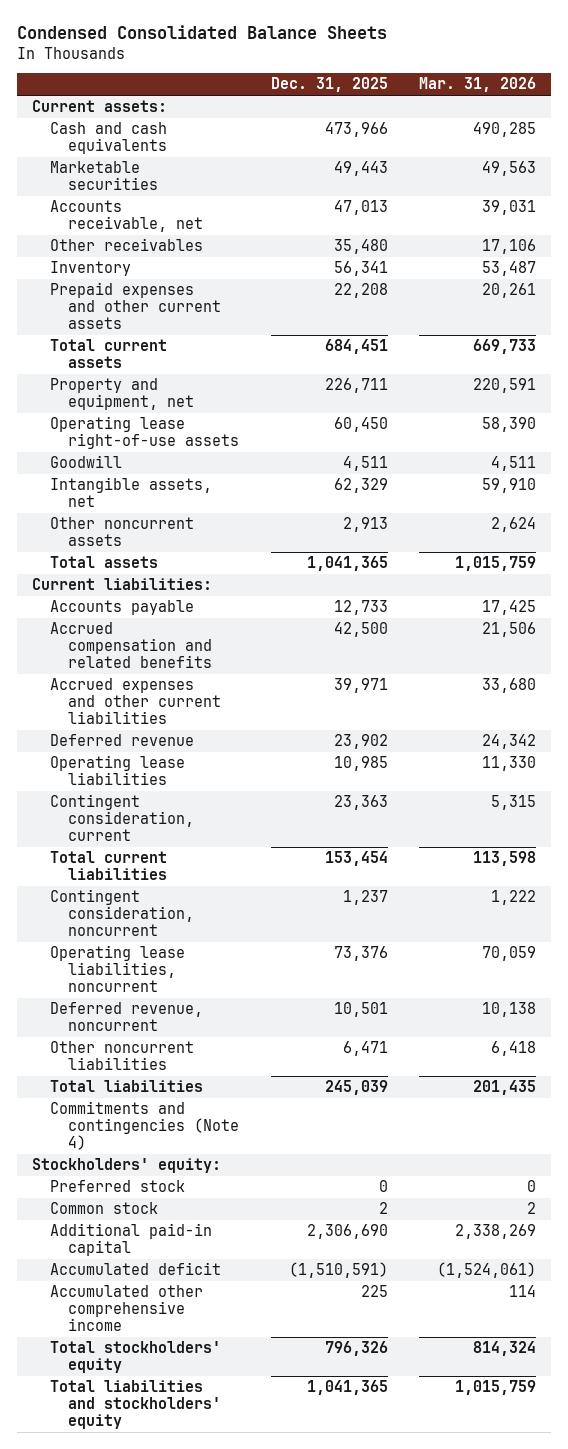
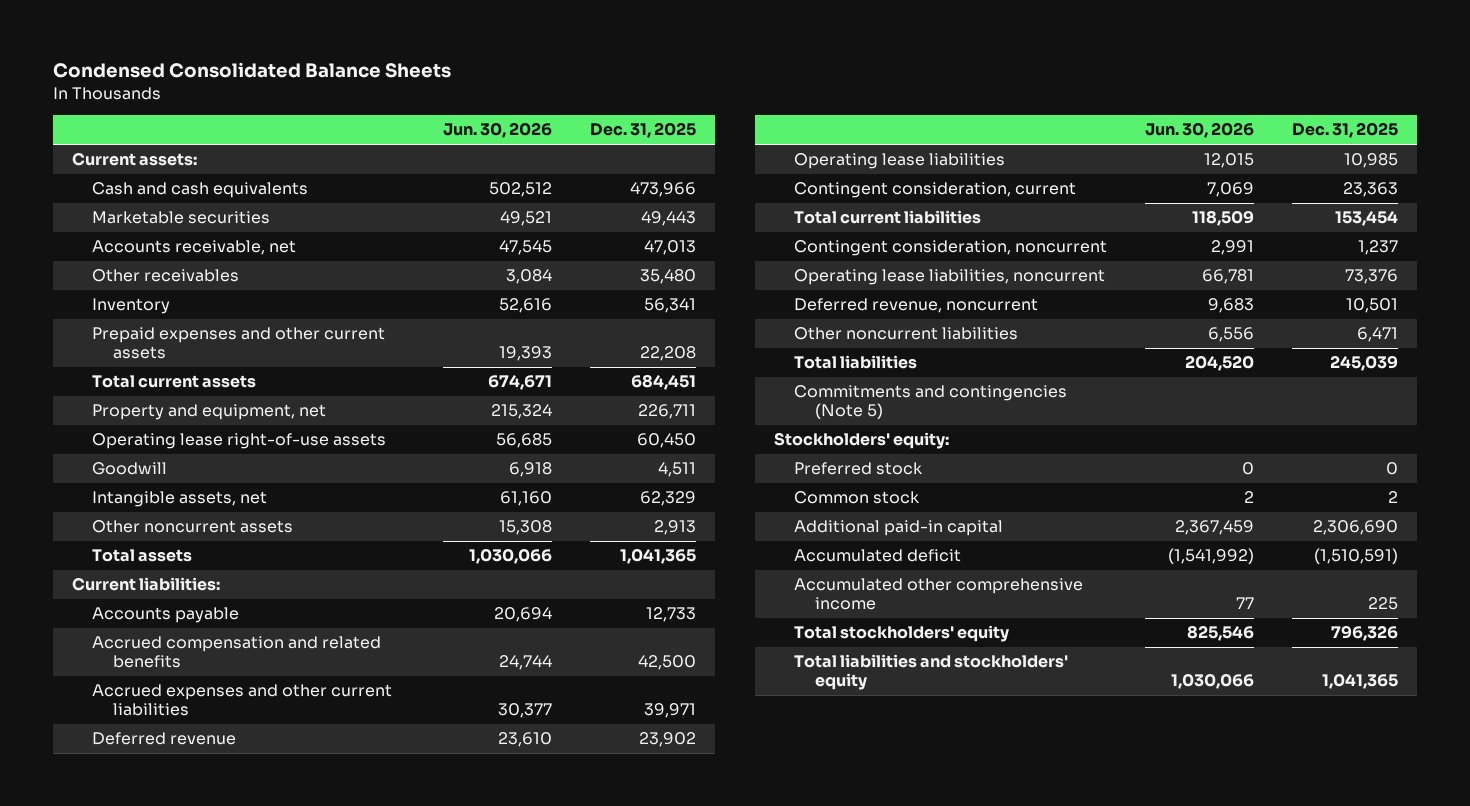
- | Dec. 31, 2025 | Mar. 31, 2026
+ | Jun. 30, 2026 | Dec. 31, 2025
- Commitments and contingencies (Note 4)
+ Commitments and contingencies (Note 5)

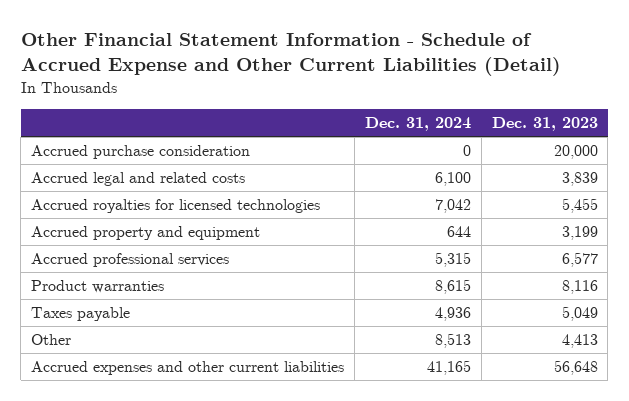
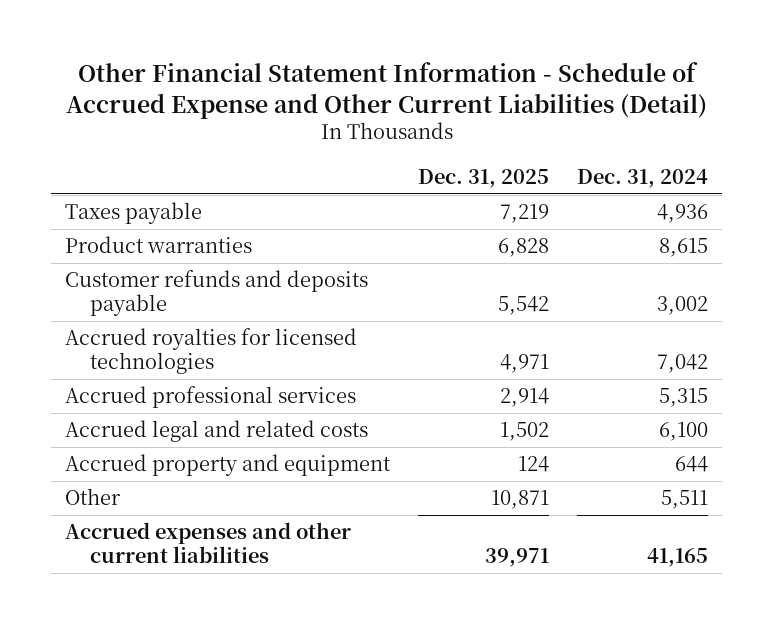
- | Dec. 31, 2024 | Dec. 31, 2023
+ | Dec. 31, 2025 | Dec. 31, 2024
- Accrued purchase consideration | 0 | 20,000
moved up: Taxes payable | 7,219 | 4,936
moved up: Product warranties | 6,828 | 8,615
+ Customer refunds and deposits payable | 5,542 | 3,002
- Other | 8,513 | 4,413
moved down: Accrued legal and related costs | 1,502 | 6,100
moved down: Accrued property and equipment | 124 | 644
+ Other | 10,871 | 5,511

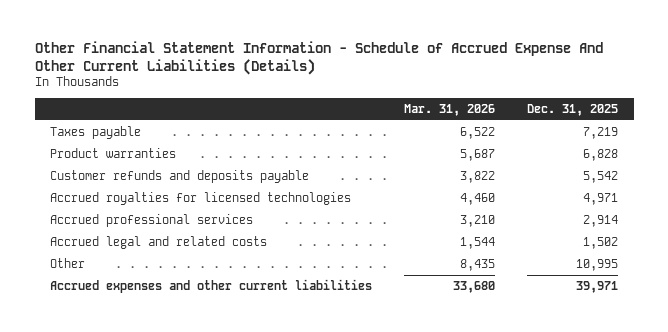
- Other Financial Statement Information - Schedule of Accrued Expense and Other Current Liabilities (Detail)
+ Other Financial Statement Information - Schedule of Accrued Expense And Other Current Liabilities (Details)
- | Dec. 31, 2025 | Dec. 31, 2024
+ | Mar. 31, 2026 | Dec. 31, 2025
- Accrued property and equipment | 124 | 644
- Other | 10,871 | 5,511
+ Other | 8,435 | 10,995

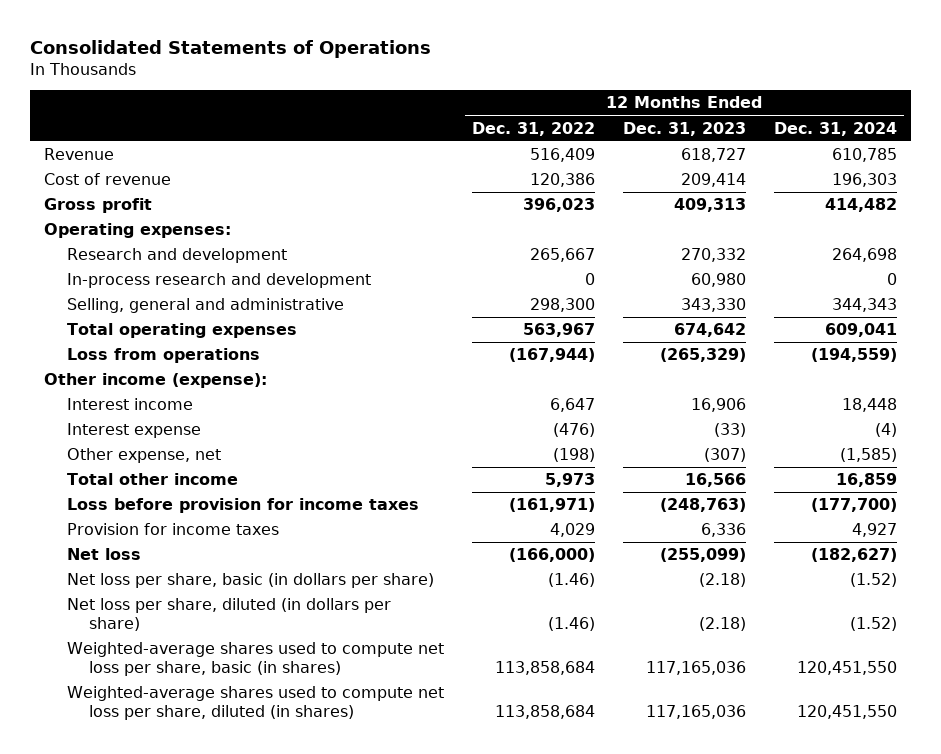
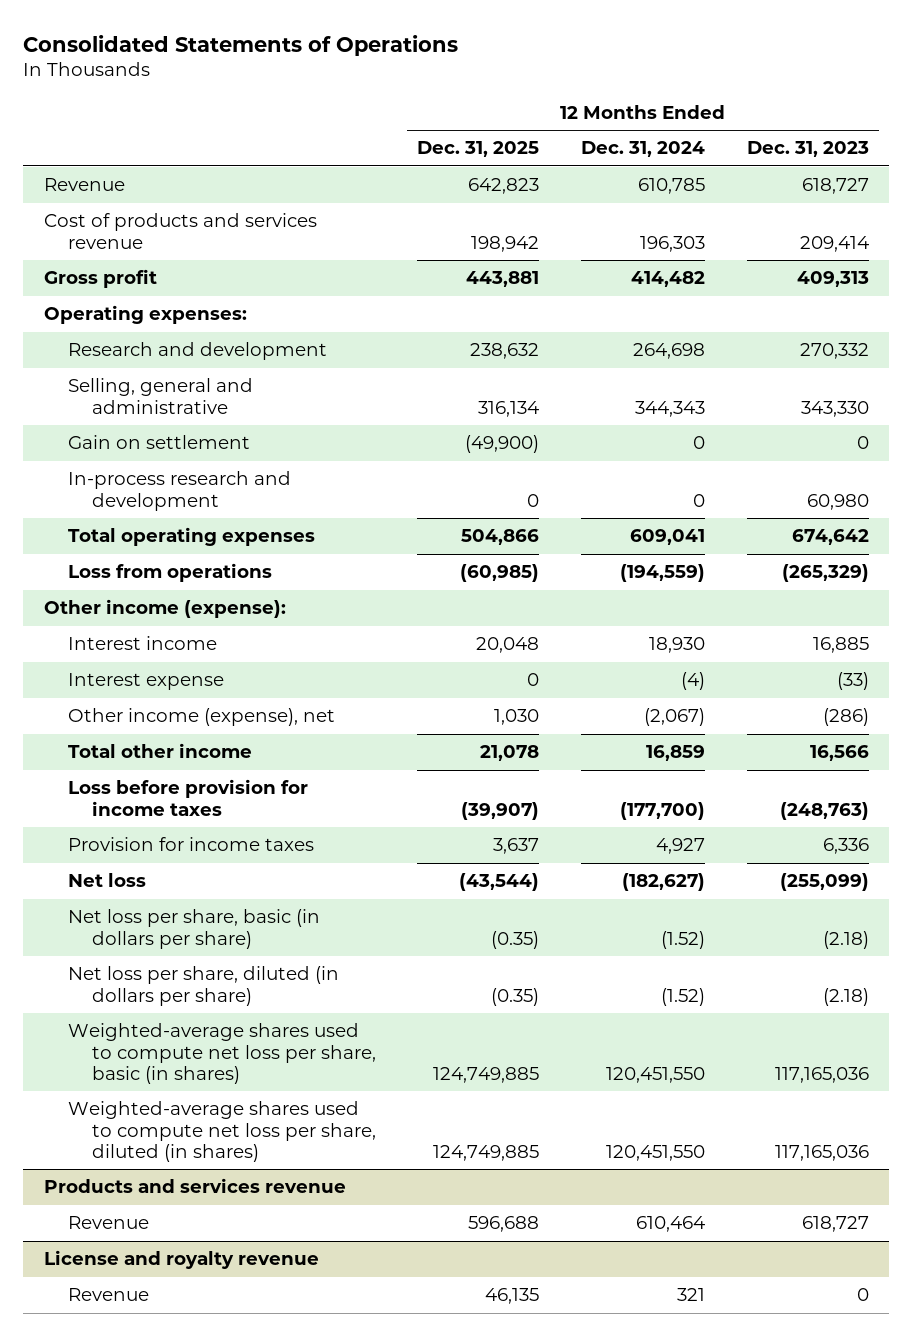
- | 12 Months Ended Dec. 31, 2022 | 12 Months Ended Dec. 31, 2023 | 12 Months Ended Dec. 31, 2024
+ | 12 Months Ended Dec. 31, 2025 | 12 Months Ended Dec. 31, 2024 | 12 Months Ended Dec. 31, 2023
- Cost of revenue | 120,386 | 209,414 | 196,303
+ Cost of products and services revenue | 198,942 | 196,303 | 209,414
+ Gain on settlement | (49,900) | 0 | 0
moved down: In-process research and development | 0 | 0 | 60,980
- Interest income | 6,647 | 16,906 | 18,448
+ Interest income | 20,048 | 18,930 | 16,885
- Other expense, net | (198) | (307) | (1,585)
+ Other income (expense), net | 1,030 | (2,067) | (286)
+ Products and services revenue
+ Revenue | 596,688 | 610,464 | 618,727
+ License and royalty revenue
+ Revenue | 46,135 | 321 | 0

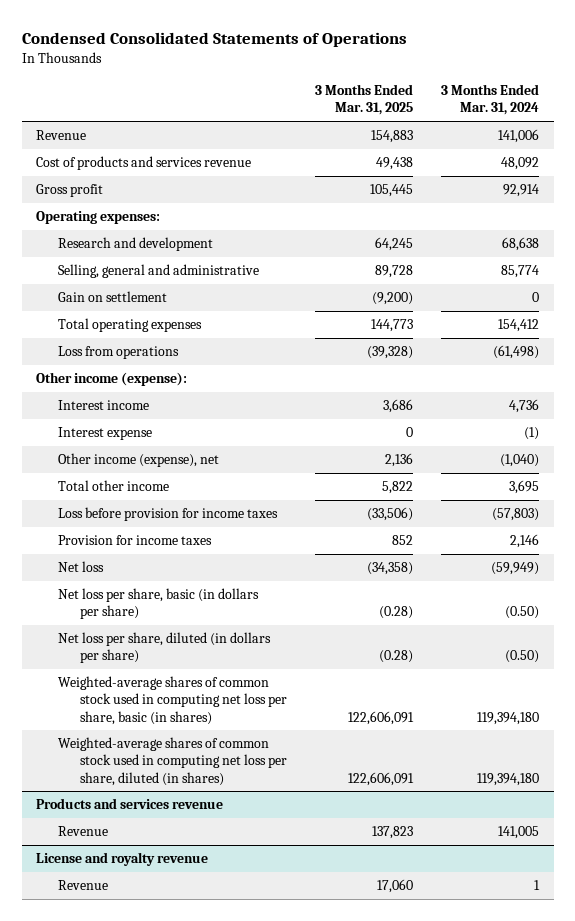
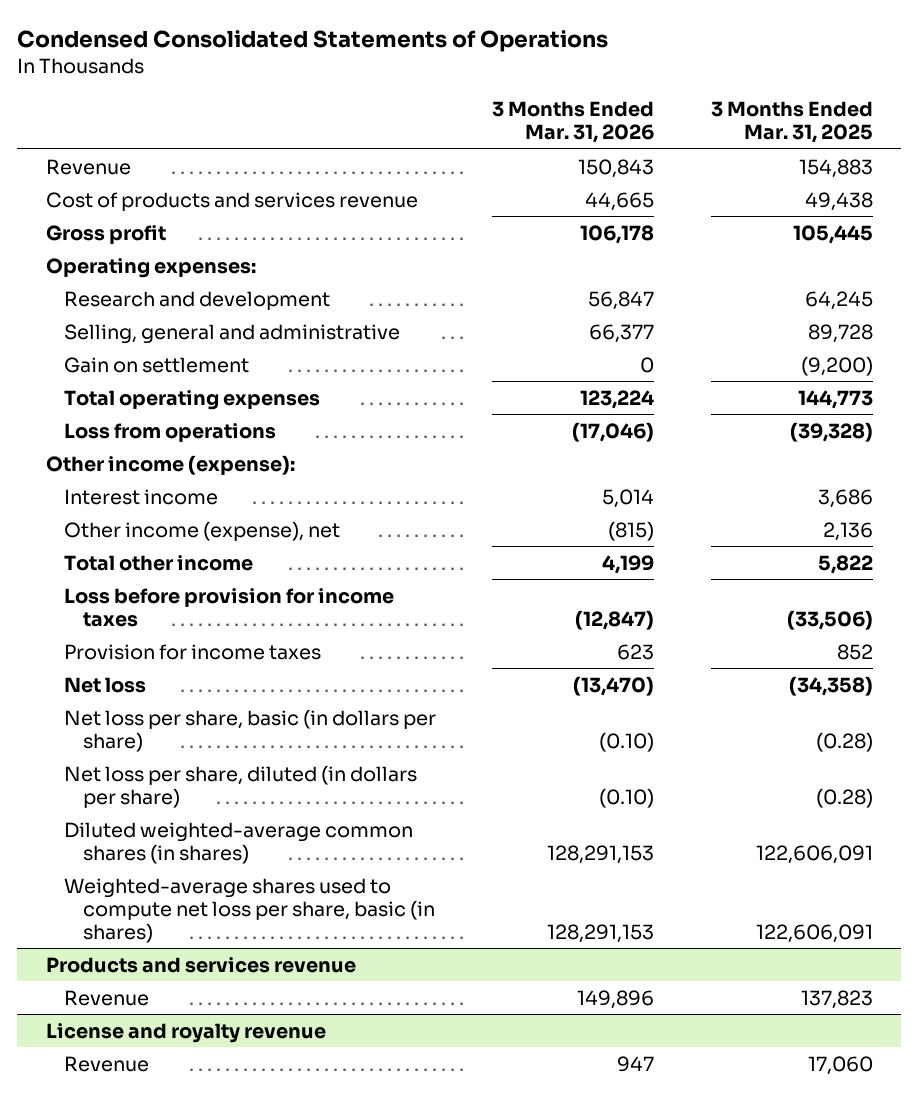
- | 3 Months Ended Mar. 31, 2025 | 3 Months Ended Mar. 31, 2024
+ | 3 Months Ended Mar. 31, 2026 | 3 Months Ended Mar. 31, 2025
- Interest expense | 0 | (1)
- Weighted-average shares of common stock used in computing net loss per share, basic (in shares) | 122,606,091 | 119,394,180
- Weighted-average shares of common stock used in computing net loss per share, diluted (in shares) | 122,606,091 | 119,394,180
+ Diluted weighted-average common shares (in shares) | 128,291,153 | 122,606,091
+ Weighted-average shares used to compute net loss per share, basic (in shares) | 128,291,153 | 122,606,091

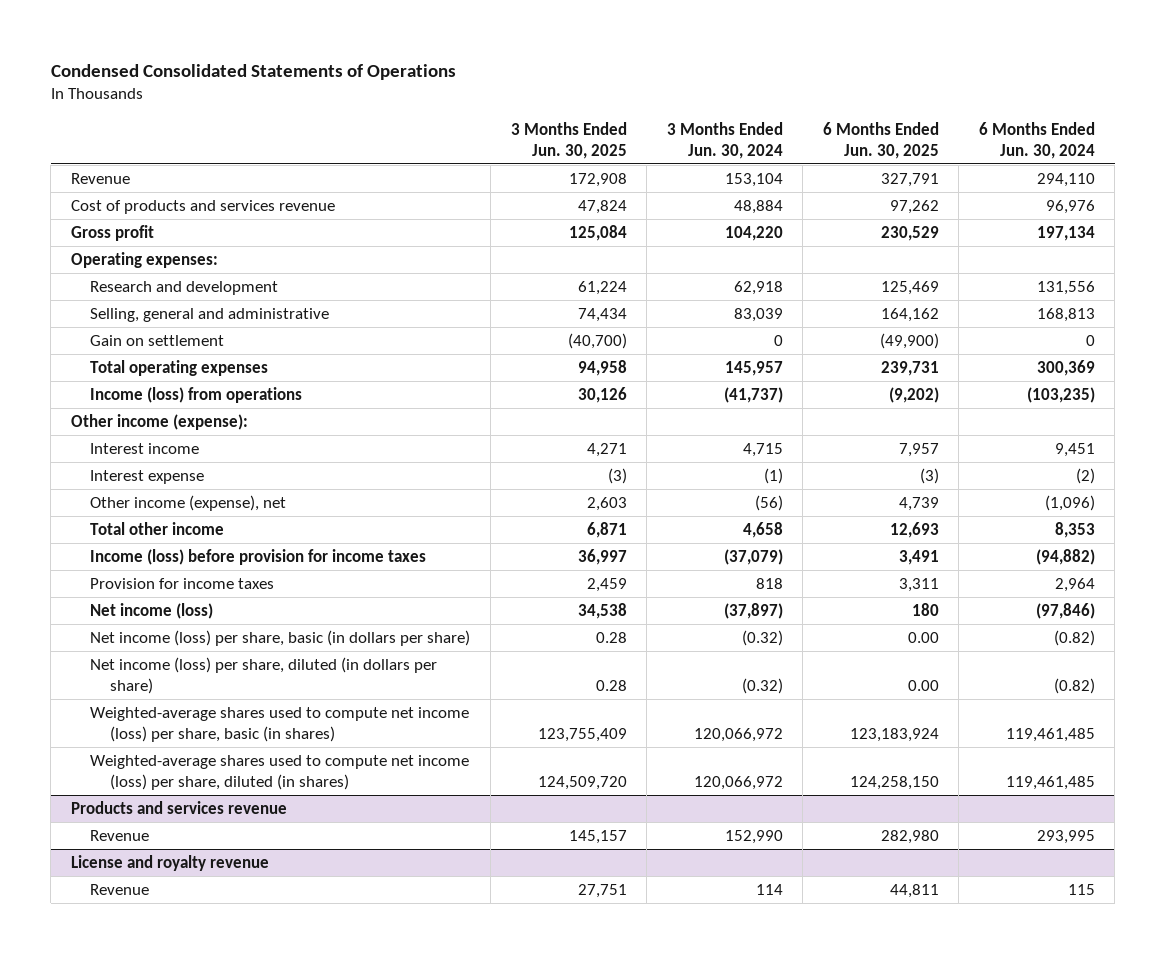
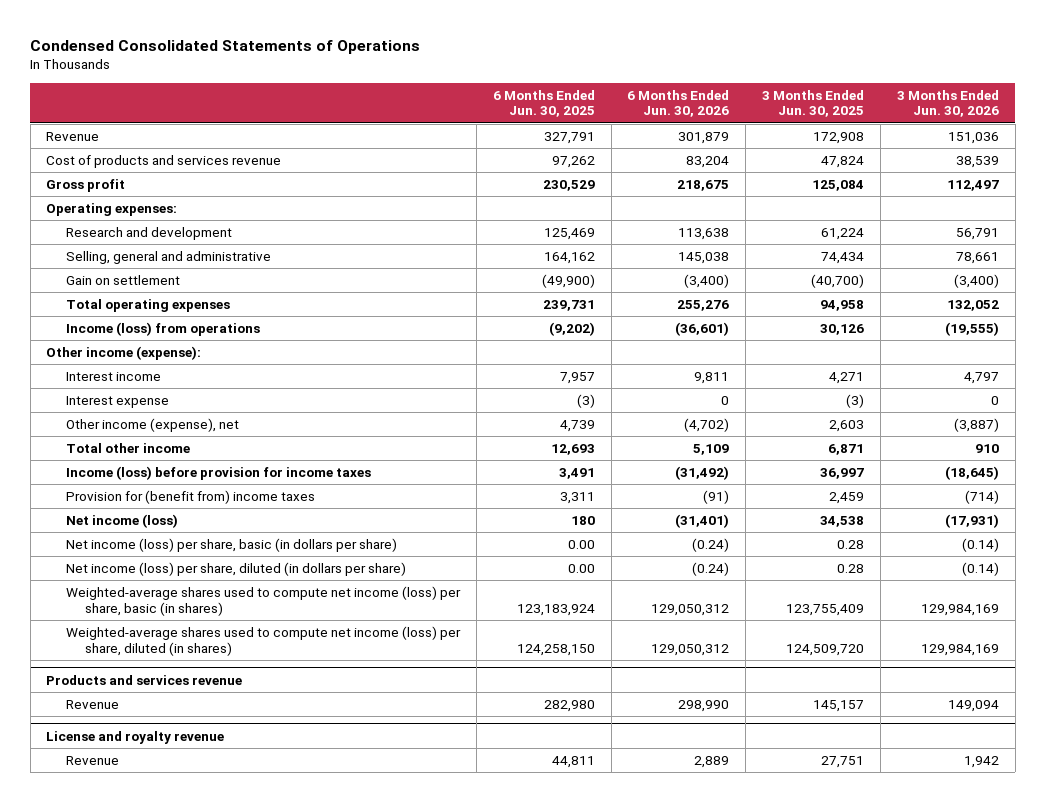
- | 3 Months Ended Jun. 30, 2025 | 3 Months Ended Jun. 30, 2024 | 6 Months Ended Jun. 30, 2025 | 6 Months Ended Jun. 30, 2024
+ | 6 Months Ended Jun. 30, 2025 | 6 Months Ended Jun. 30, 2026 | 3 Months Ended Jun. 30, 2025 | 3 Months Ended Jun. 30, 2026
- Provision for income taxes | 2,459 | 818 | 3,311 | 2,964
+ Provision for (benefit from) income taxes | 3,311 | (91) | 2,459 | (714)

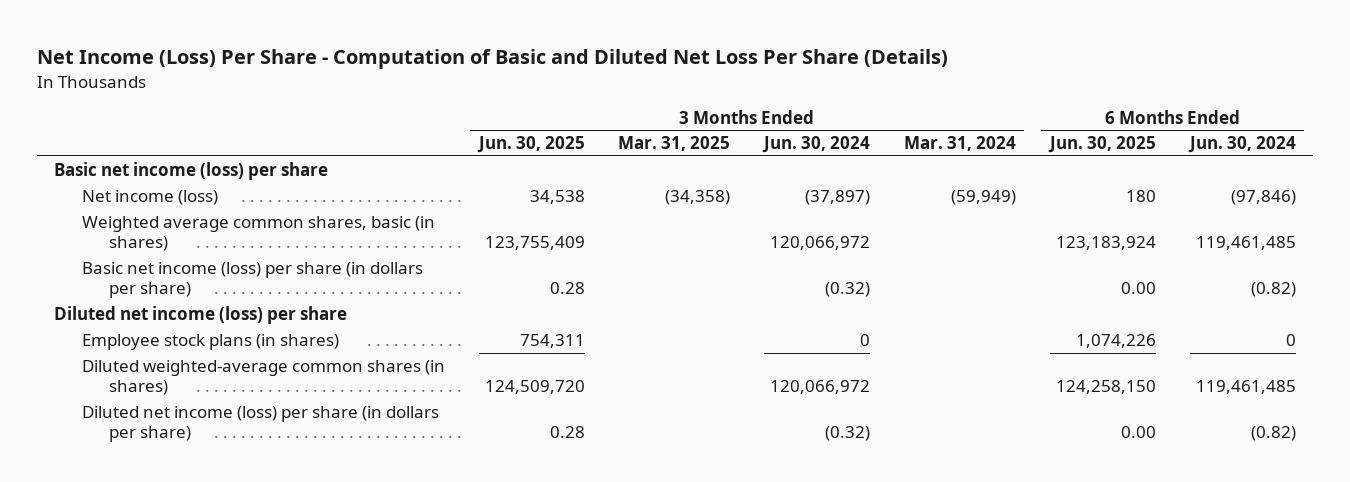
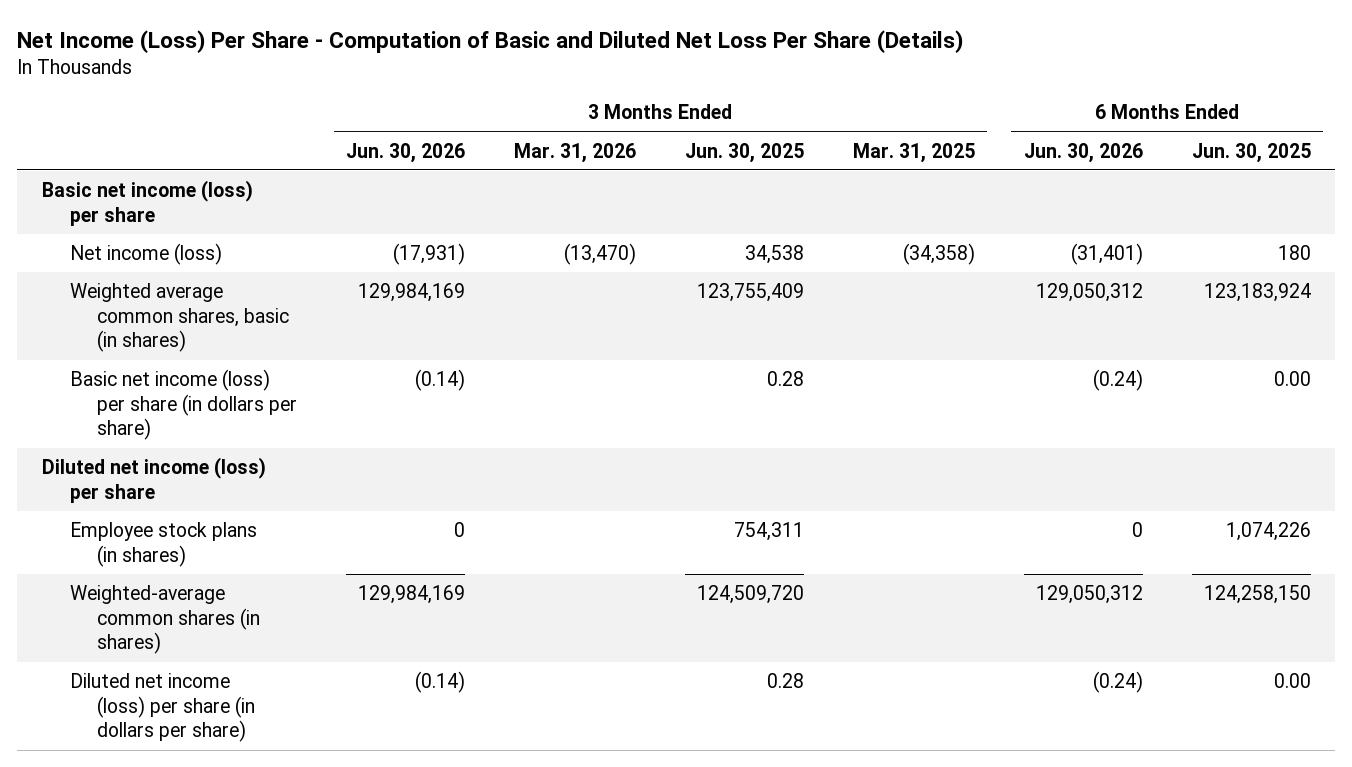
- | 3 Months Ended Jun. 30, 2025 | 3 Months Ended Mar. 31, 2025 | 3 Months Ended Jun. 30, 2024 | 3 Months Ended Mar. 31, 2024 | 6 Months Ended Jun. 30, 2025 | 6 Months Ended Jun. 30, 2024
+ | 3 Months Ended Jun. 30, 2026 | 3 Months Ended Mar. 31, 2026 | 3 Months Ended Jun. 30, 2025 | 3 Months Ended Mar. 31, 2025 | 6 Months Ended Jun. 30, 2026 | 6 Months Ended Jun. 30, 2025
- Diluted weighted-average common shares (in shares) | 124,509,720 | | 120,066,972 | | 124,258,150 | 119,461,485
+ Weighted-average common shares (in shares) | 129,984,169 | | 124,509,720 | | 129,050,312 | 124,258,150

